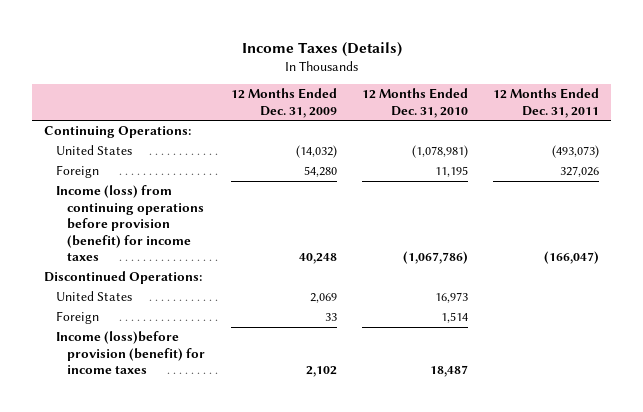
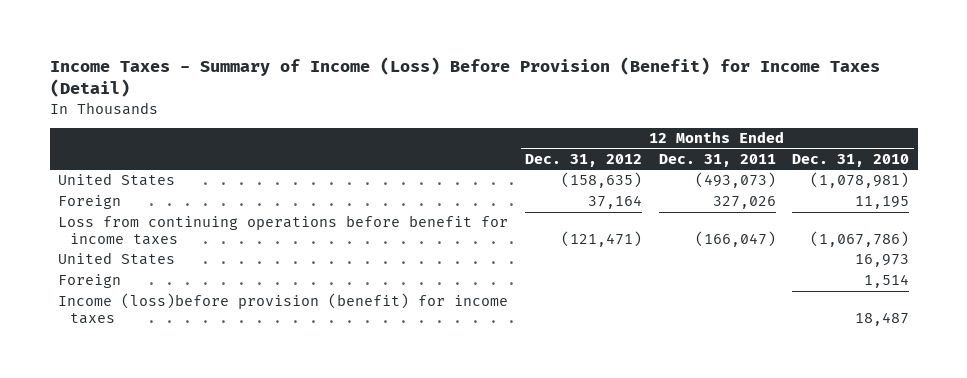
- Income Taxes (Details)
+ Income Taxes - Summary of Income (Loss) Before Provision (Benefit) for Income Taxes (Detail)
- | 12 Months Ended Dec. 31, 2009 | 12 Months Ended Dec. 31, 2010 | 12 Months Ended Dec. 31, 2011
+ | 12 Months Ended Dec. 31, 2012 | 12 Months Ended Dec. 31, 2011 | 12 Months Ended Dec. 31, 2010
- Continuing Operations:
- Income (loss) from continuing operations before provision (benefit) for income taxes | 40,248 | (1,067,786) | (166,047)
- Discontinued Operations:
+ Loss from continuing operations before benefit for income taxes | (121,471) | (166,047) | (1,067,786)

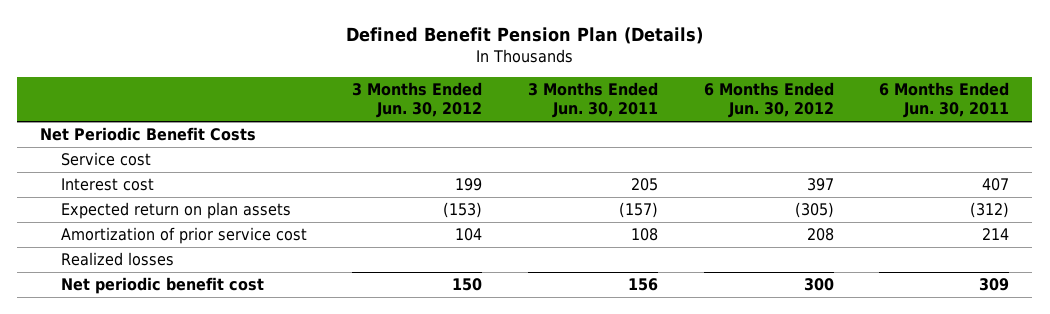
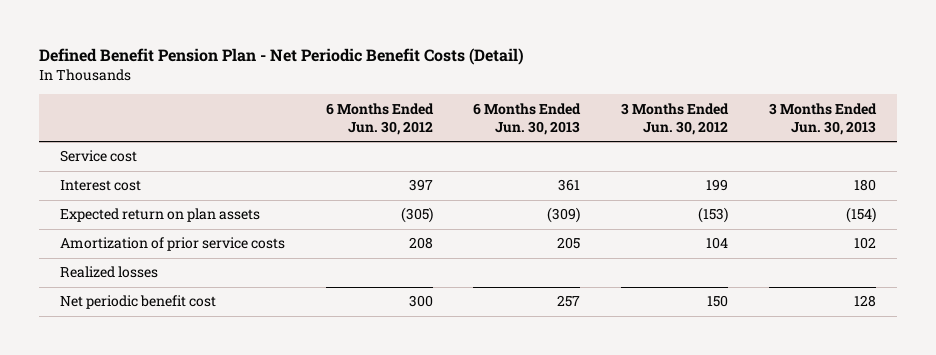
- Defined Benefit Pension Plan (Details)
+ Defined Benefit Pension Plan - Net Periodic Benefit Costs (Detail)
- | 3 Months Ended Jun. 30, 2012 | 3 Months Ended Jun. 30, 2011 | 6 Months Ended Jun. 30, 2012 | 6 Months Ended Jun. 30, 2011
+ | 6 Months Ended Jun. 30, 2012 | 6 Months Ended Jun. 30, 2013 | 3 Months Ended Jun. 30, 2012 | 3 Months Ended Jun. 30, 2013
- Net Periodic Benefit Costs
- Amortization of prior service cost | 104 | 108 | 208 | 214
+ Amortization of prior service costs | 208 | 205 | 104 | 102

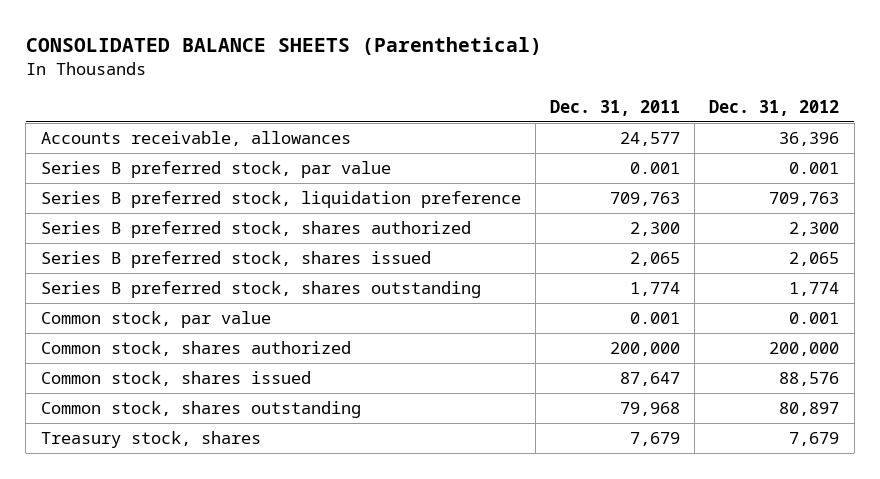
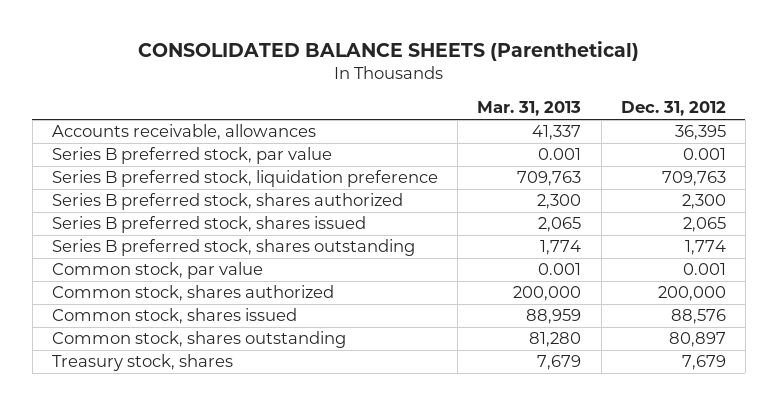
- | Dec. 31, 2011 | Dec. 31, 2012
+ | Mar. 31, 2013 | Dec. 31, 2012
- Accounts receivable, allowances | 24,577 | 36,396
+ Accounts receivable, allowances | 41,337 | 36,395

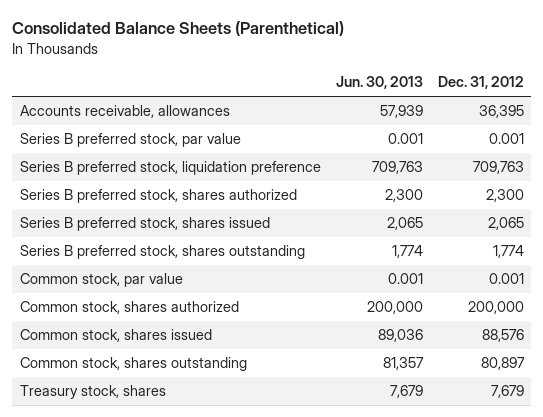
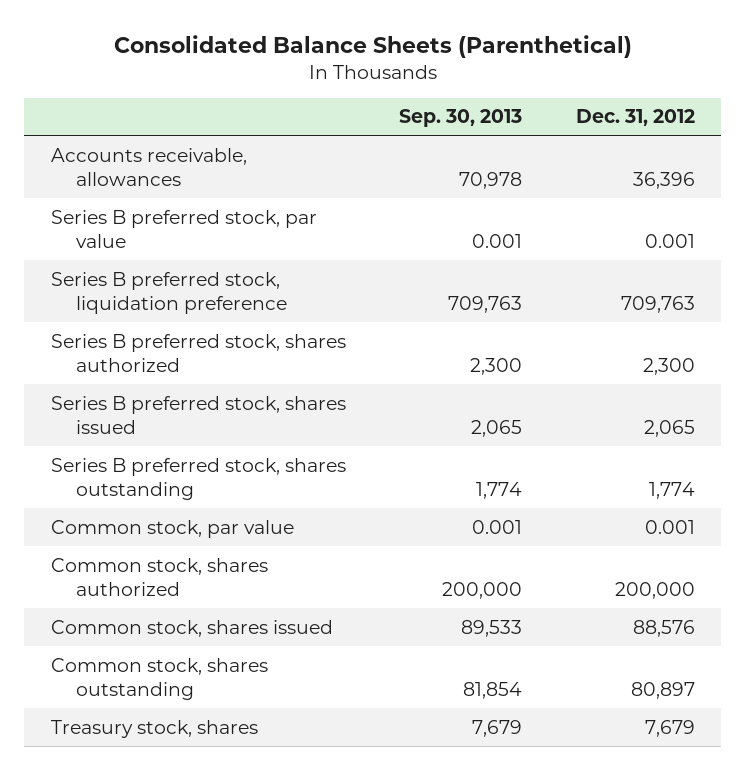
- | Jun. 30, 2013 | Dec. 31, 2012
+ | Sep. 30, 2013 | Dec. 31, 2012
- Accounts receivable, allowances | 57,939 | 36,395
+ Accounts receivable, allowances | 70,978 | 36,396

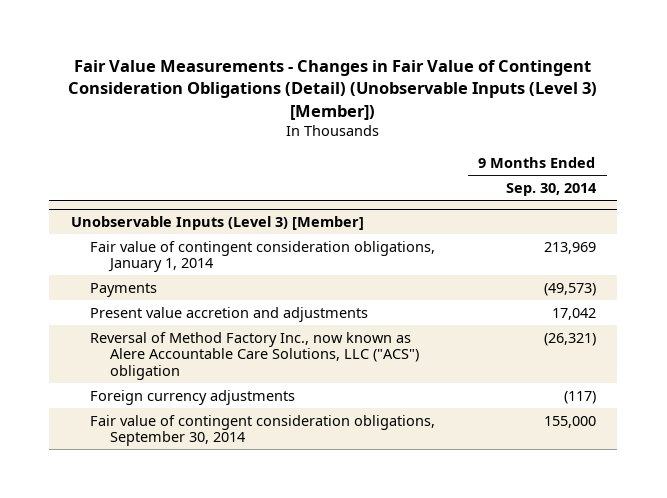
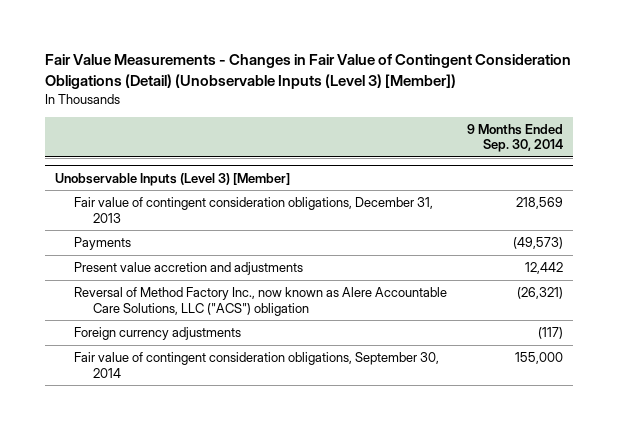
@ Unobservable Inputs (Level 3) [Member]
- Fair value of contingent consideration obligations, January 1, 2014 | 213,969
+ Fair value of contingent consideration obligations, December 31, 2013 | 218,569
- Present value accretion and adjustments | 17,042
+ Present value accretion and adjustments | 12,442

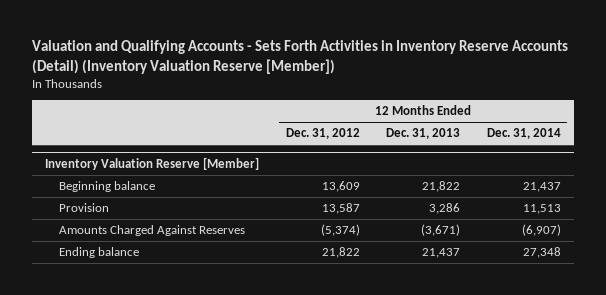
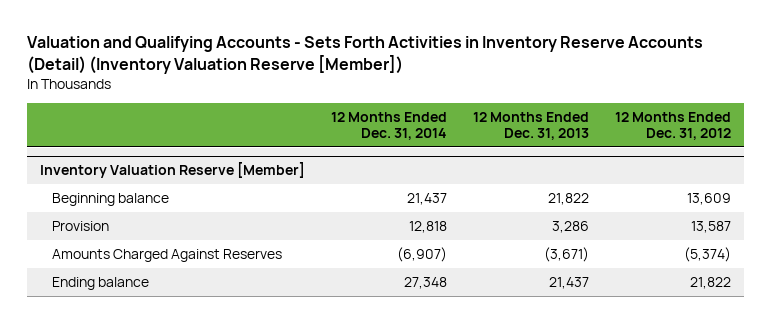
- | 12 Months Ended Dec. 31, 2012 | 12 Months Ended Dec. 31, 2013 | 12 Months Ended Dec. 31, 2014
+ | 12 Months Ended Dec. 31, 2014 | 12 Months Ended Dec. 31, 2013 | 12 Months Ended Dec. 31, 2012
@ Inventory Valuation Reserve [Member]
- Provision | 13,587 | 3,286 | 11,513
+ Provision | 12,818 | 3,286 | 13,587

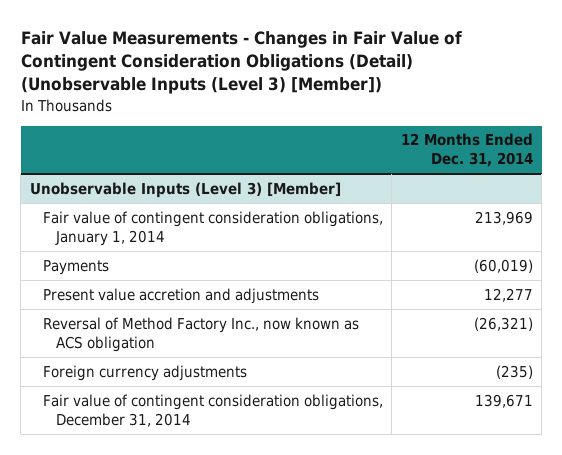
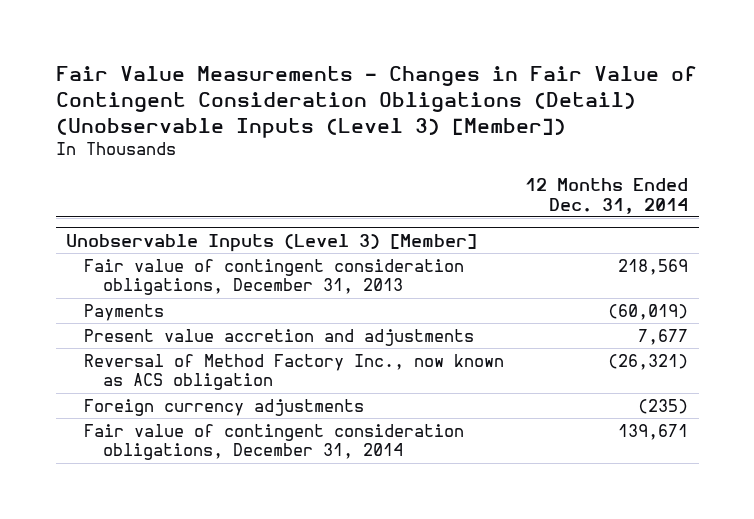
@ Unobservable Inputs (Level 3) [Member]
- Fair value of contingent consideration obligations, January 1, 2014 | 213,969
+ Fair value of contingent consideration obligations, December 31, 2013 | 218,569
- Present value accretion and adjustments | 12,277
+ Present value accretion and adjustments | 7,677

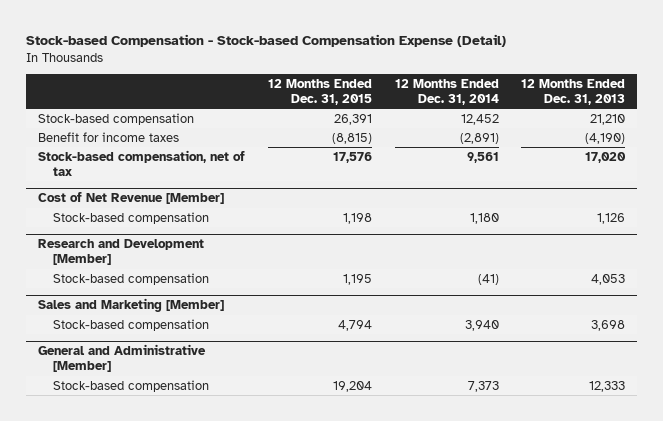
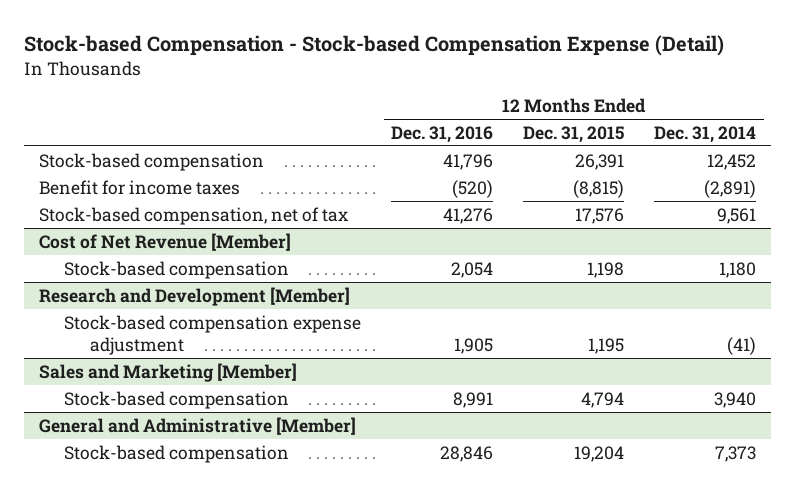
- | 12 Months Ended Dec. 31, 2015 | 12 Months Ended Dec. 31, 2014 | 12 Months Ended Dec. 31, 2013
+ | 12 Months Ended Dec. 31, 2016 | 12 Months Ended Dec. 31, 2015 | 12 Months Ended Dec. 31, 2014
@ Research and Development [Member]
- Stock-based compensation | 1,195 | (41) | 4,053
+ Stock-based compensation expense adjustment | 1,905 | 1,195 | (41)

